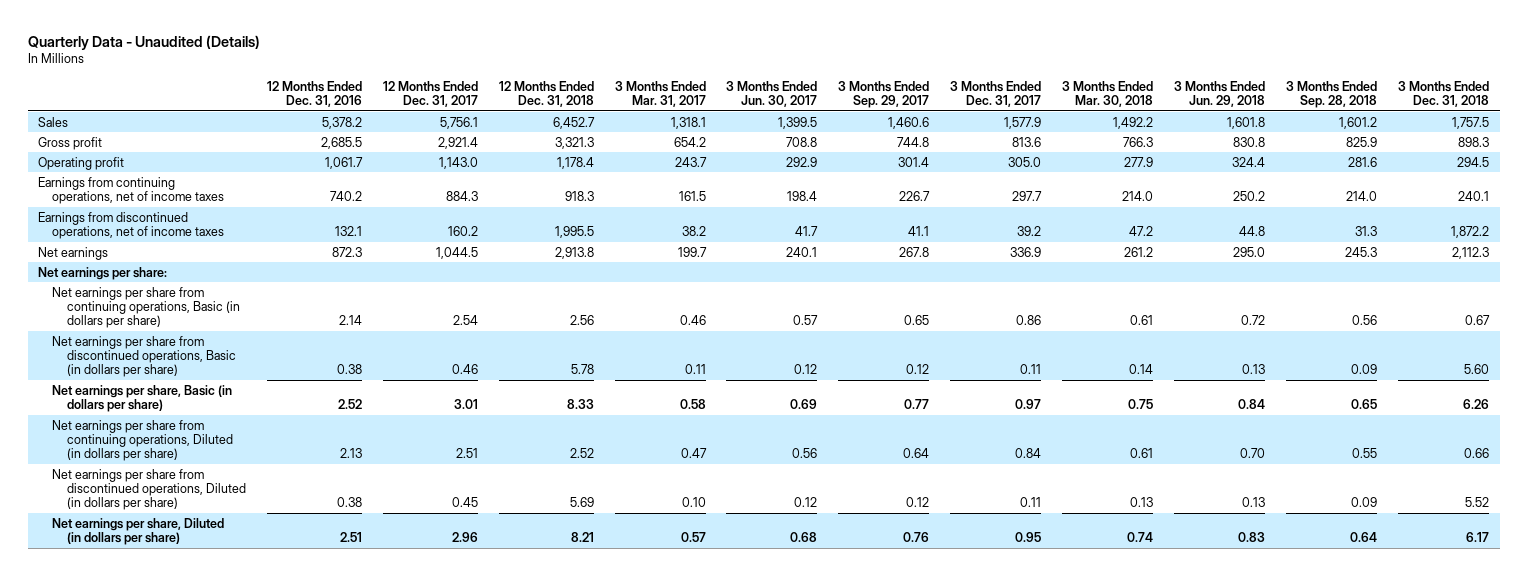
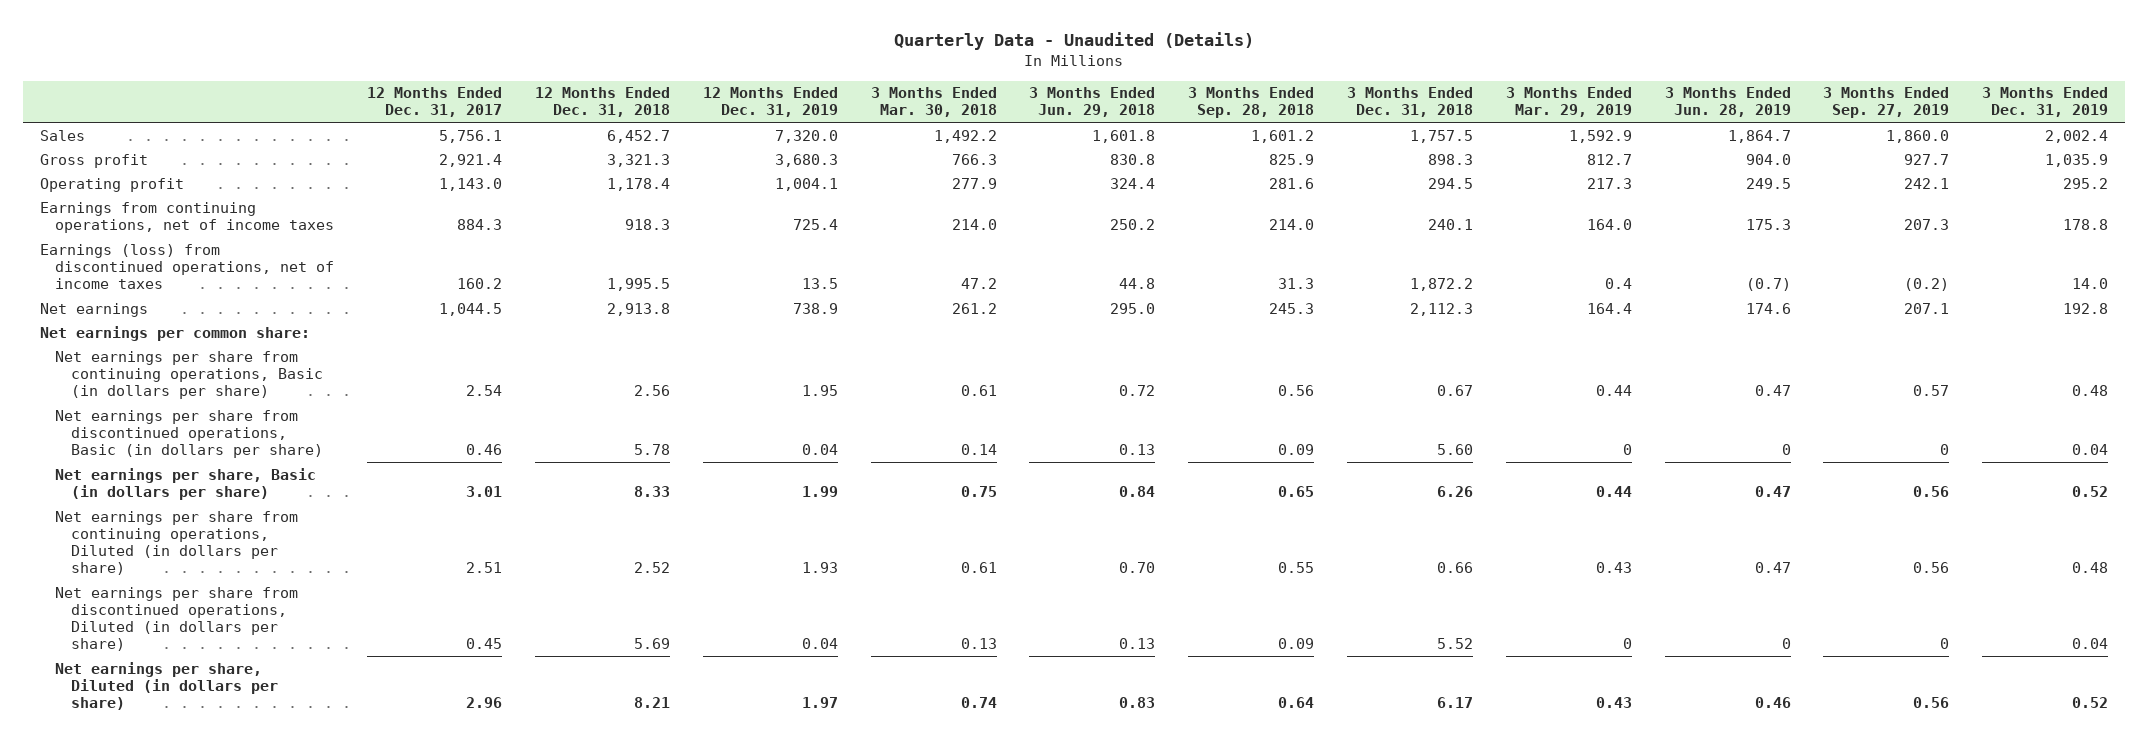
- | 12 Months Ended Dec. 31, 2016 | 12 Months Ended Dec. 31, 2017 | 12 Months Ended Dec. 31, 2018 | 3 Months Ended Mar. 31, 2017 | 3 Months Ended Jun. 30, 2017 | 3 Months Ended Sep. 29, 2017 | 3 Months Ended Dec. 31, 2017 | 3 Months Ended Mar. 30, 2018 | 3 Months Ended Jun. 29, 2018 | 3 Months Ended Sep. 28, 2018 | 3 Months Ended Dec. 31, 2018
+ | 12 Months Ended Dec. 31, 2017 | 12 Months Ended Dec. 31, 2018 | 12 Months Ended Dec. 31, 2019 | 3 Months Ended Mar. 30, 2018 | 3 Months Ended Jun. 29, 2018 | 3 Months Ended Sep. 28, 2018 | 3 Months Ended Dec. 31, 2018 | 3 Months Ended Mar. 29, 2019 | 3 Months Ended Jun. 28, 2019 | 3 Months Ended Sep. 27, 2019 | 3 Months Ended Dec. 31, 2019
- Earnings from discontinued operations, net of income taxes | 132.1 | 160.2 | 1,995.5 | 38.2 | 41.7 | 41.1 | 39.2 | 47.2 | 44.8 | 31.3 | 1,872.2
+ Earnings (loss) from discontinued operations, net of income taxes | 160.2 | 1,995.5 | 13.5 | 47.2 | 44.8 | 31.3 | 1,872.2 | 0.4 | (0.7) | (0.2) | 14.0
- Net earnings per share:
+ Net earnings per common share:

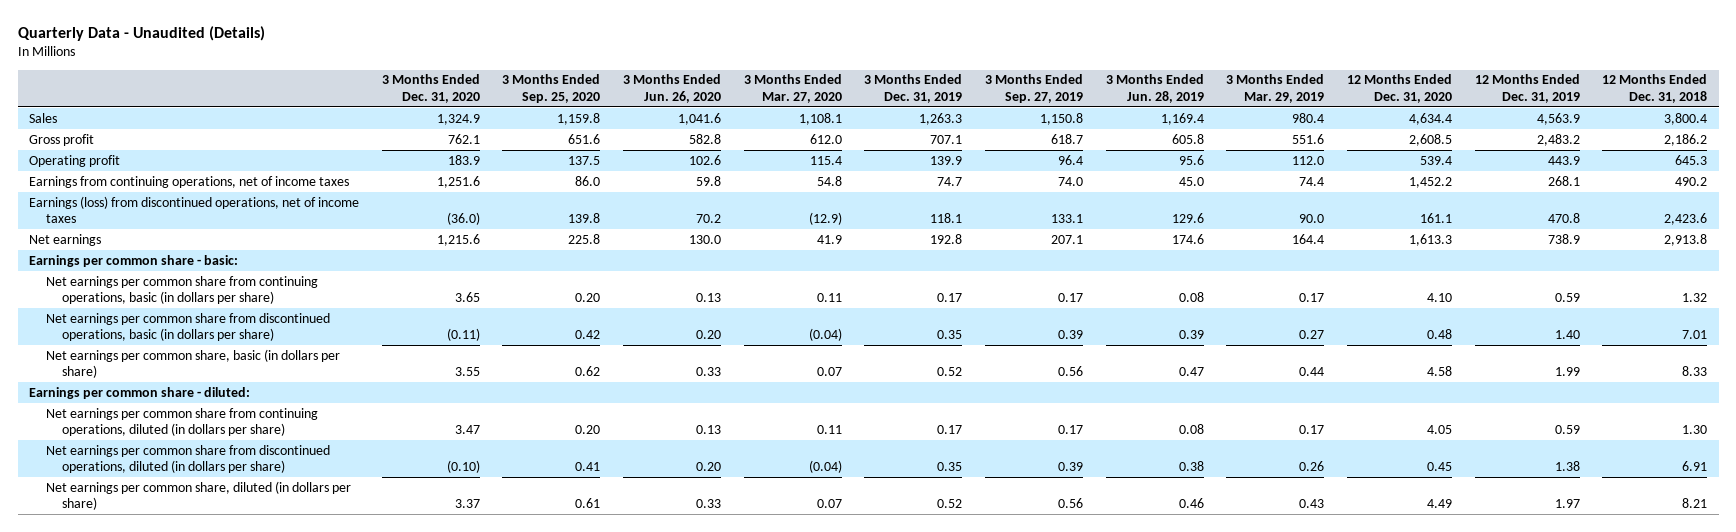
- | 12 Months Ended Dec. 31, 2017 | 12 Months Ended Dec. 31, 2018 | 12 Months Ended Dec. 31, 2019 | 3 Months Ended Mar. 30, 2018 | 3 Months Ended Jun. 29, 2018 | 3 Months Ended Sep. 28, 2018 | 3 Months Ended Dec. 31, 2018 | 3 Months Ended Mar. 29, 2019 | 3 Months Ended Jun. 28, 2019 | 3 Months Ended Sep. 27, 2019 | 3 Months Ended Dec. 31, 2019
+ | 3 Months Ended Dec. 31, 2020 | 3 Months Ended Sep. 25, 2020 | 3 Months Ended Jun. 26, 2020 | 3 Months Ended Mar. 27, 2020 | 3 Months Ended Dec. 31, 2019 | 3 Months Ended Sep. 27, 2019 | 3 Months Ended Jun. 28, 2019 | 3 Months Ended Mar. 29, 2019 | 12 Months Ended Dec. 31, 2020 | 12 Months Ended Dec. 31, 2019 | 12 Months Ended Dec. 31, 2018
- Sales | 5,756.1 | 6,452.7 | 7,320.0 | 1,492.2 | 1,601.8 | 1,601.2 | 1,757.5 | 1,592.9 | 1,864.7 | 1,860.0 | 2,002.4
- Gross profit | 2,921.4 | 3,321.3 | 3,680.3 | 766.3 | 830.8 | 825.9 | 898.3 | 812.7 | 904.0 | 927.7 | 1,035.9
- Operating profit | 1,143.0 | 1,178.4 | 1,004.1 | 277.9 | 324.4 | 281.6 | 294.5 | 217.3 | 249.5 | 242.1 | 295.2
- Earnings from continuing operations, net of income taxes | 884.3 | 918.3 | 725.4 | 214.0 | 250.2 | 214.0 | 240.1 | 164.0 | 175.3 | 207.3 | 178.8
- Earnings (loss) from discontinued operations, net of income taxes | 160.2 | 1,995.5 | 13.5 | 47.2 | 44.8 | 31.3 | 1,872.2 | 0.4 | (0.7) | (0.2) | 14.0
+ Sales | 1,324.9 | 1,159.8 | 1,041.6 | 1,108.1 | 1,263.3 | 1,150.8 | 1,169.4 | 980.4 | 4,634.4 | 4,563.9 | 3,800.4
+ Gross profit | 762.1 | 651.6 | 582.8 | 612.0 | 707.1 | 618.7 | 605.8 | 551.6 | 2,608.5 | 2,483.2 | 2,186.2
+ Operating profit | 183.9 | 137.5 | 102.6 | 115.4 | 139.9 | 96.4 | 95.6 | 112.0 | 539.4 | 443.9 | 645.3
+ Earnings from continuing operations, net of income taxes | 1,251.6 | 86.0 | 59.8 | 54.8 | 74.7 | 74.0 | 45.0 | 74.4 | 1,452.2 | 268.1 | 490.2
+ Earnings (loss) from discontinued operations, net of income taxes | (36.0) | 139.8 | 70.2 | (12.9) | 118.1 | 133.1 | 129.6 | 90.0 | 161.1 | 470.8 | 2,423.6
- Net earnings per common share:
- Net earnings per share from continuing operations, Basic (in dollars per share) | 2.54 | 2.56 | 1.95 | 0.61 | 0.72 | 0.56 | 0.67 | 0.44 | 0.47 | 0.57 | 0.48
- Net earnings per share from discontinued operations, Basic (in dollars per share) | 0.46 | 5.78 | 0.04 | 0.14 | 0.13 | 0.09 | 5.60 | 0 | 0 | 0 | 0.04
- Net earnings per share, Basic (in dollars per share) | 3.01 | 8.33 | 1.99 | 0.75 | 0.84 | 0.65 | 6.26 | 0.44 | 0.47 | 0.56 | 0.52
- Net earnings per share from continuing operations, Diluted (in dollars per share) | 2.51 | 2.52 | 1.93 | 0.61 | 0.70 | 0.55 | 0.66 | 0.43 | 0.47 | 0.56 | 0.48
- Net earnings per share from discontinued operations, Diluted (in dollars per share) | 0.45 | 5.69 | 0.04 | 0.13 | 0.13 | 0.09 | 5.52 | 0 | 0 | 0 | 0.04
- Net earnings per share, Diluted (in dollars per share) | 2.96 | 8.21 | 1.97 | 0.74 | 0.83 | 0.64 | 6.17 | 0.43 | 0.46 | 0.56 | 0.52
+ Earnings per common share - basic:
+ Net earnings per common share from continuing operations, basic (in dollars per share) | 3.65 | 0.20 | 0.13 | 0.11 | 0.17 | 0.17 | 0.08 | 0.17 | 4.10 | 0.59 | 1.32
+ Net earnings per common share from discontinued operations, basic (in dollars per share) | (0.11) | 0.42 | 0.20 | (0.04) | 0.35 | 0.39 | 0.39 | 0.27 | 0.48 | 1.40 | 7.01
+ Net earnings per common share, basic (in dollars per share) | 3.55 | 0.62 | 0.33 | 0.07 | 0.52 | 0.56 | 0.47 | 0.44 | 4.58 | 1.99 | 8.33
+ Earnings per common share - diluted:
+ Net earnings per common share from continuing operations, diluted (in dollars per share) | 3.47 | 0.20 | 0.13 | 0.11 | 0.17 | 0.17 | 0.08 | 0.17 | 4.05 | 0.59 | 1.30
+ Net earnings per common share from discontinued operations, diluted (in dollars per share) | (0.10) | 0.41 | 0.20 | (0.04) | 0.35 | 0.39 | 0.38 | 0.26 | 0.45 | 1.38 | 6.91
+ Net earnings per common share, diluted (in dollars per share) | 3.37 | 0.61 | 0.33 | 0.07 | 0.52 | 0.56 | 0.46 | 0.43 | 4.49 | 1.97 | 8.21

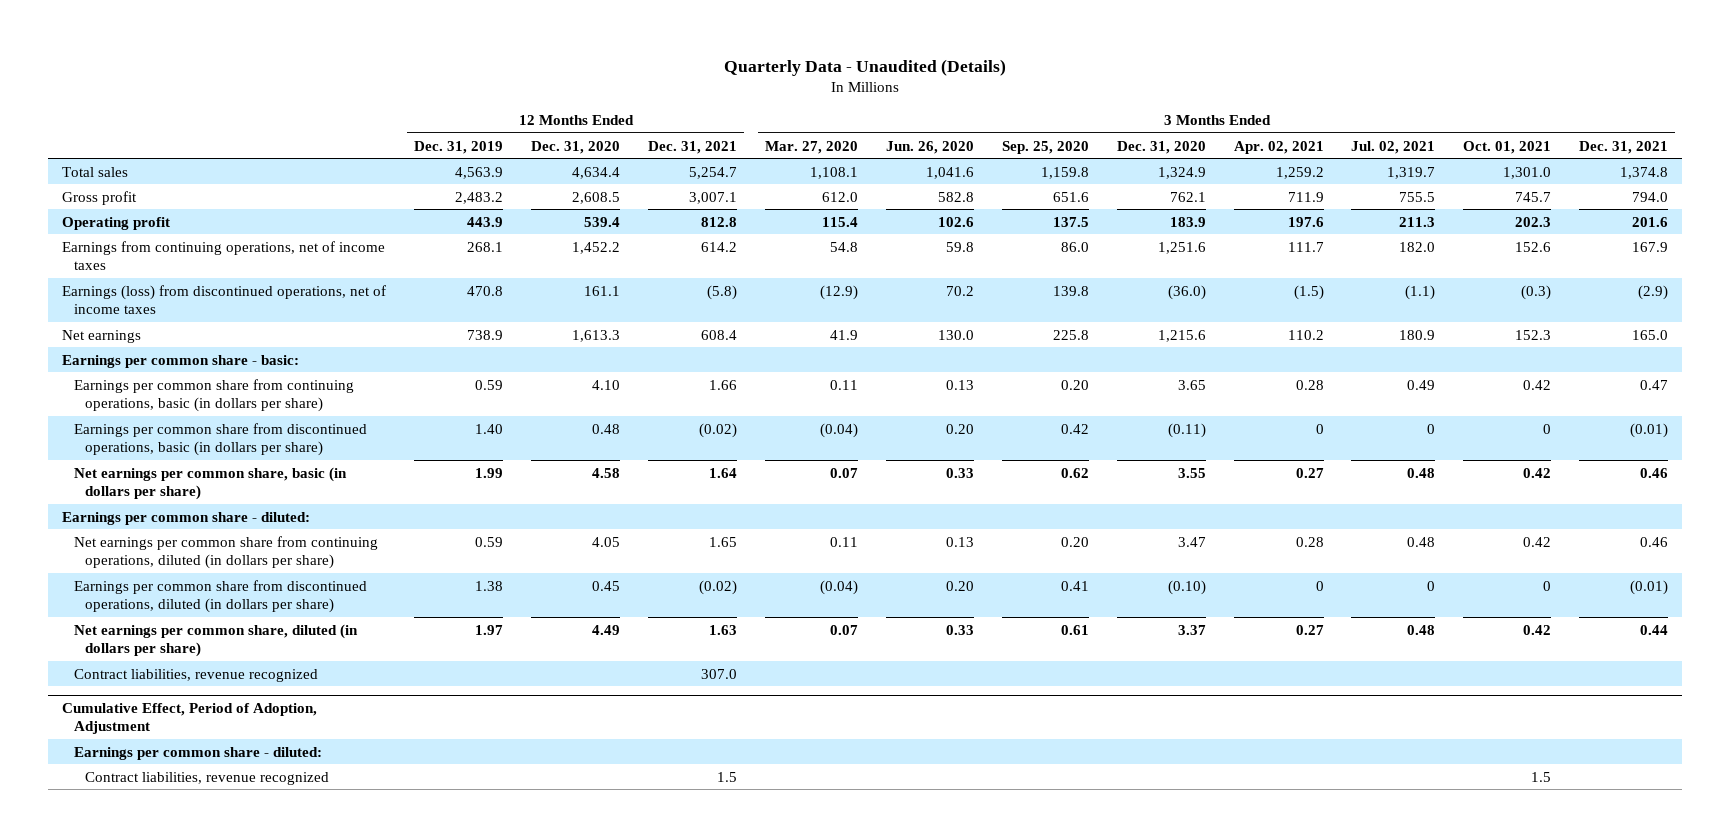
- | 3 Months Ended Dec. 31, 2020 | 3 Months Ended Sep. 25, 2020 | 3 Months Ended Jun. 26, 2020 | 3 Months Ended Mar. 27, 2020 | 3 Months Ended Dec. 31, 2019 | 3 Months Ended Sep. 27, 2019 | 3 Months Ended Jun. 28, 2019 | 3 Months Ended Mar. 29, 2019 | 12 Months Ended Dec. 31, 2020 | 12 Months Ended Dec. 31, 2019 | 12 Months Ended Dec. 31, 2018
+ | 12 Months Ended Dec. 31, 2019 | 12 Months Ended Dec. 31, 2020 | 12 Months Ended Dec. 31, 2021 | 3 Months Ended Mar. 27, 2020 | 3 Months Ended Jun. 26, 2020 | 3 Months Ended Sep. 25, 2020 | 3 Months Ended Dec. 31, 2020 | 3 Months Ended Apr. 02, 2021 | 3 Months Ended Jul. 02, 2021 | 3 Months Ended Oct. 01, 2021 | 3 Months Ended Dec. 31, 2021
- Sales | 1,324.9 | 1,159.8 | 1,041.6 | 1,108.1 | 1,263.3 | 1,150.8 | 1,169.4 | 980.4 | 4,634.4 | 4,563.9 | 3,800.4
+ Total sales | 4,563.9 | 4,634.4 | 5,254.7 | 1,108.1 | 1,041.6 | 1,159.8 | 1,324.9 | 1,259.2 | 1,319.7 | 1,301.0 | 1,374.8
- Net earnings per common share from continuing operations, basic (in dollars per share) | 3.65 | 0.20 | 0.13 | 0.11 | 0.17 | 0.17 | 0.08 | 0.17 | 4.10 | 0.59 | 1.32
- Net earnings per common share from discontinued operations, basic (in dollars per share) | (0.11) | 0.42 | 0.20 | (0.04) | 0.35 | 0.39 | 0.39 | 0.27 | 0.48 | 1.40 | 7.01
+ Earnings per common share from continuing operations, basic (in dollars per share) | 0.59 | 4.10 | 1.66 | 0.11 | 0.13 | 0.20 | 3.65 | 0.28 | 0.49 | 0.42 | 0.47
+ Earnings per common share from discontinued operations, basic (in dollars per share) | 1.40 | 0.48 | (0.02) | (0.04) | 0.20 | 0.42 | (0.11) | 0 | 0 | 0 | (0.01)
- Net earnings per common share from discontinued operations, diluted (in dollars per share) | (0.10) | 0.41 | 0.20 | (0.04) | 0.35 | 0.39 | 0.38 | 0.26 | 0.45 | 1.38 | 6.91
+ Earnings per common share from discontinued operations, diluted (in dollars per share) | 1.38 | 0.45 | (0.02) | (0.04) | 0.20 | 0.41 | (0.10) | 0 | 0 | 0 | (0.01)
+ Contract liabilities, revenue recognized | | | 307.0 | | | | | | | |
+ Cumulative Effect, Period of Adoption, Adjustment
+ Earnings per common share - diluted:
+ Contract liabilities, revenue recognized | | | 1.5 | | | | | | | 1.5 |

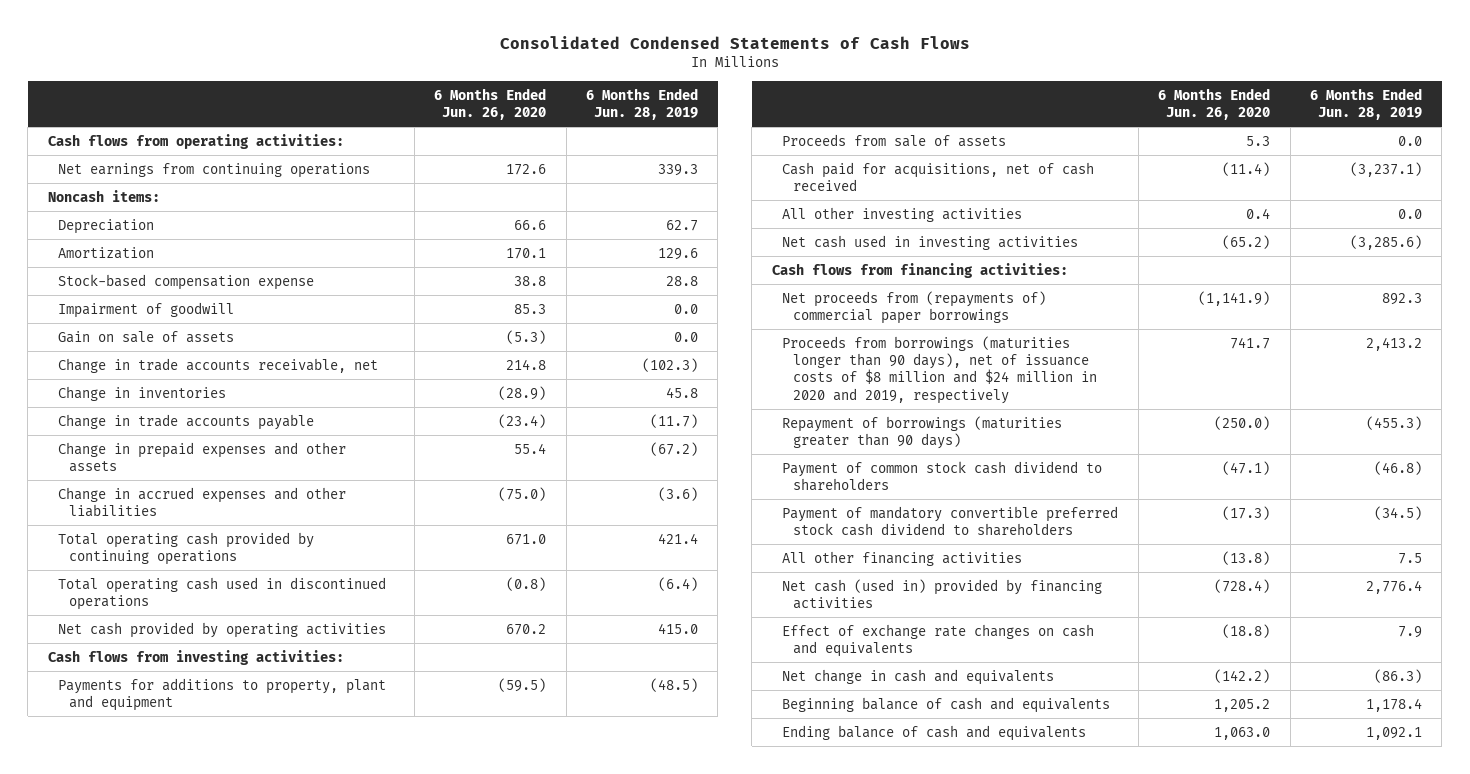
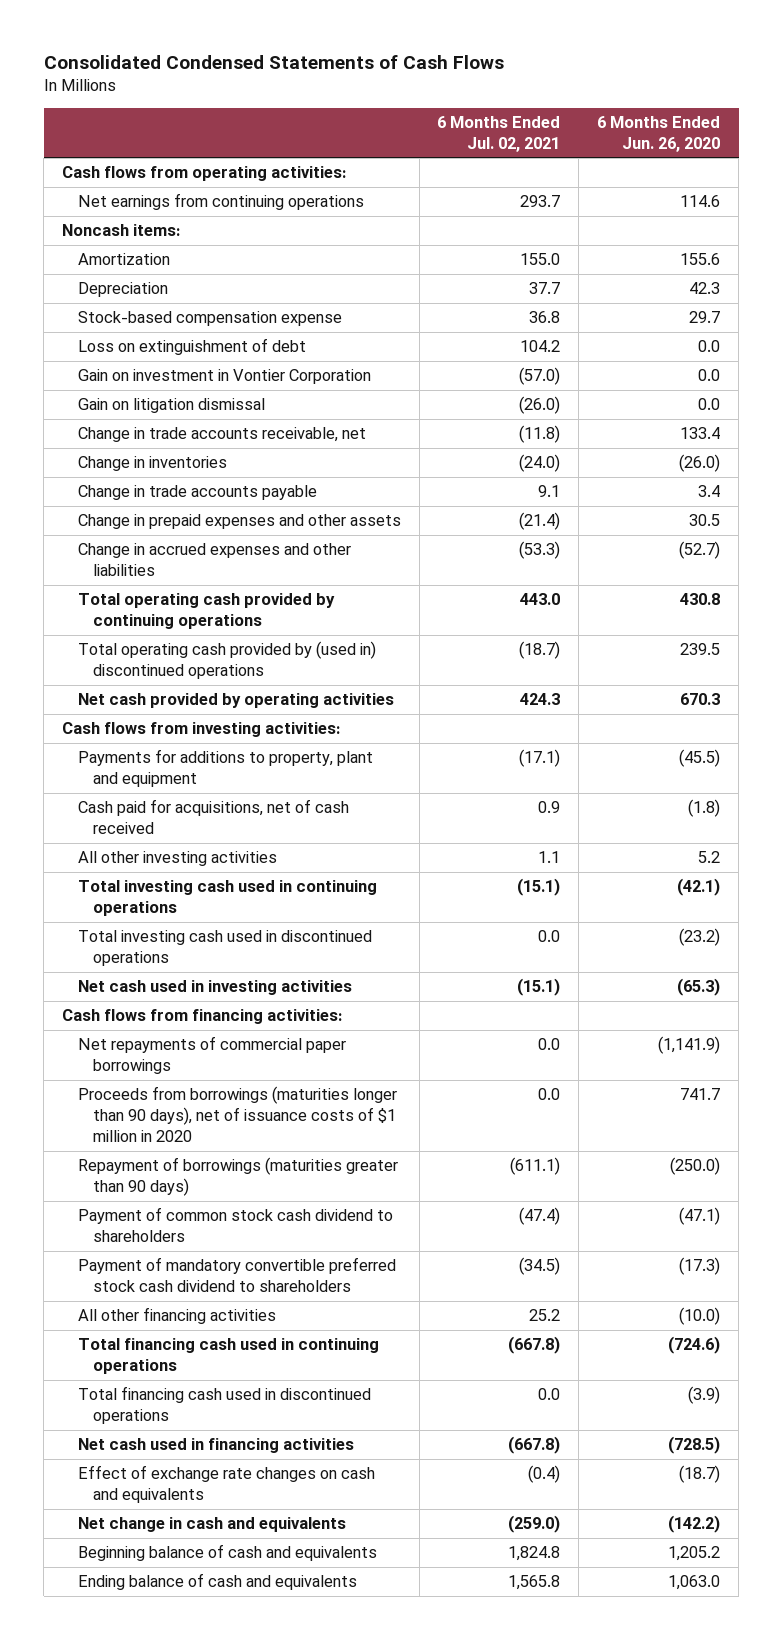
- | 6 Months Ended Jun. 26, 2020 | 6 Months Ended Jun. 28, 2019
+ | 6 Months Ended Jul. 02, 2021 | 6 Months Ended Jun. 26, 2020
- Net earnings from continuing operations | 172.6 | 339.3
+ Net earnings from continuing operations | 293.7 | 114.6
- Depreciation | 66.6 | 62.7
- Amortization | 170.1 | 129.6
- Stock-based compensation expense | 38.8 | 28.8
- Impairment of goodwill | 85.3 | 0.0
- Gain on sale of assets | (5.3) | 0.0
- Change in trade accounts receivable, net | 214.8 | (102.3)
- Change in inventories | (28.9) | 45.8
- Change in trade accounts payable | (23.4) | (11.7)
- Change in prepaid expenses and other assets | 55.4 | (67.2)
- Change in accrued expenses and other liabilities | (75.0) | (3.6)
- Total operating cash provided by continuing operations | 671.0 | 421.4
- Total operating cash used in discontinued operations | (0.8) | (6.4)
- Net cash provided by operating activities | 670.2 | 415.0
+ Amortization | 155.0 | 155.6
+ Depreciation | 37.7 | 42.3
+ Stock-based compensation expense | 36.8 | 29.7
+ Loss on extinguishment of debt | 104.2 | 0.0
+ Gain on investment in Vontier Corporation | (57.0) | 0.0
+ Gain on litigation dismissal | (26.0) | 0.0
+ Change in trade accounts receivable, net | (11.8) | 133.4
+ Change in inventories | (24.0) | (26.0)
+ Change in trade accounts payable | 9.1 | 3.4
+ Change in prepaid expenses and other assets | (21.4) | 30.5
+ Change in accrued expenses and other liabilities | (53.3) | (52.7)
+ Total operating cash provided by continuing operations | 443.0 | 430.8
+ Total operating cash provided by (used in) discontinued operations | (18.7) | 239.5
+ Net cash provided by operating activities | 424.3 | 670.3
- Payments for additions to property, plant and equipment | (59.5) | (48.5)
- Proceeds from sale of assets | 5.3 | 0.0
- Cash paid for acquisitions, net of cash received | (11.4) | (3,237.1)
- All other investing activities | 0.4 | 0.0
- Net cash used in investing activities | (65.2) | (3,285.6)
+ Payments for additions to property, plant and equipment | (17.1) | (45.5)
+ Cash paid for acquisitions, net of cash received | 0.9 | (1.8)
+ All other investing activities | 1.1 | 5.2
+ Total investing cash used in continuing operations | (15.1) | (42.1)
+ Total investing cash used in discontinued operations | 0.0 | (23.2)
+ Net cash used in investing activities | (15.1) | (65.3)
- Net proceeds from (repayments of) commercial paper borrowings | (1,141.9) | 892.3
- Proceeds from borrowings (maturities longer than 90 days), net of issuance costs of $8 million and $24 million in 2020 and 2019, respectively | 741.7 | 2,413.2
+ Net repayments of commercial paper borrowings | 0.0 | (1,141.9)
+ Proceeds from borrowings (maturities longer than 90 days), net of issuance costs of $1 million in 2020 | 0.0 | 741.7
- All other financing activities | (13.8) | 7.5
- Net cash (used in) provided by financing activities | (728.4) | 2,776.4
- Effect of exchange rate changes on cash and equivalents | (18.8) | 7.9
+ All other financing activities | 25.2 | (10.0)
+ Total financing cash used in continuing operations | (667.8) | (724.6)
+ Total financing cash used in discontinued operations | 0.0 | (3.9)
+ Net cash used in financing activities | (667.8) | (728.5)
+ Effect of exchange rate changes on cash and equivalents | (0.4) | (18.7)

